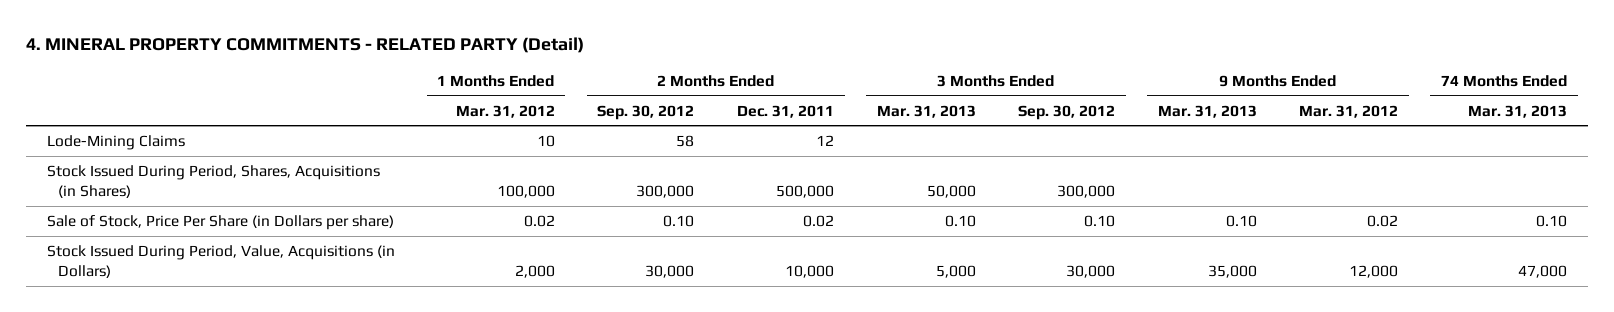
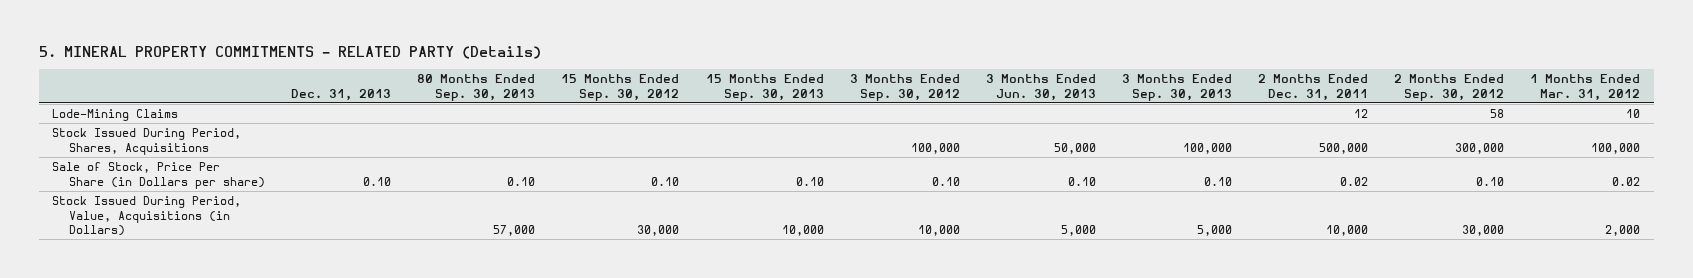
- 4. MINERAL PROPERTY COMMITMENTS - RELATED PARTY (Detail)
+ 5. MINERAL PROPERTY COMMITMENTS - RELATED PARTY (Details)
- | 1 Months Ended Mar. 31, 2012 | 2 Months Ended Sep. 30, 2012 | 2 Months Ended Dec. 31, 2011 | 3 Months Ended Mar. 31, 2013 | 3 Months Ended Sep. 30, 2012 | 9 Months Ended Mar. 31, 2013 | 9 Months Ended Mar. 31, 2012 | 74 Months Ended Mar. 31, 2013
+ | Dec. 31, 2013 | 80 Months Ended Sep. 30, 2013 | 15 Months Ended Sep. 30, 2012 | 15 Months Ended Sep. 30, 2013 | 3 Months Ended Sep. 30, 2012 | 3 Months Ended Jun. 30, 2013 | 3 Months Ended Sep. 30, 2013 | 2 Months Ended Dec. 31, 2011 | 2 Months Ended Sep. 30, 2012 | 1 Months Ended Mar. 31, 2012
- Stock Issued During Period, Shares, Acquisitions (in Shares) | 100,000 | 300,000 | 500,000 | 50,000 | 300,000 | | |
+ Stock Issued During Period, Shares, Acquisitions | | | | | 100,000 | 50,000 | 100,000 | 500,000 | 300,000 | 100,000
- Stock Issued During Period, Value, Acquisitions (in Dollars) | 2,000 | 30,000 | 10,000 | 5,000 | 30,000 | 35,000 | 12,000 | 47,000
+ Stock Issued During Period, Value, Acquisitions (in Dollars) | | 57,000 | 30,000 | 10,000 | 10,000 | 5,000 | 5,000 | 10,000 | 30,000 | 2,000

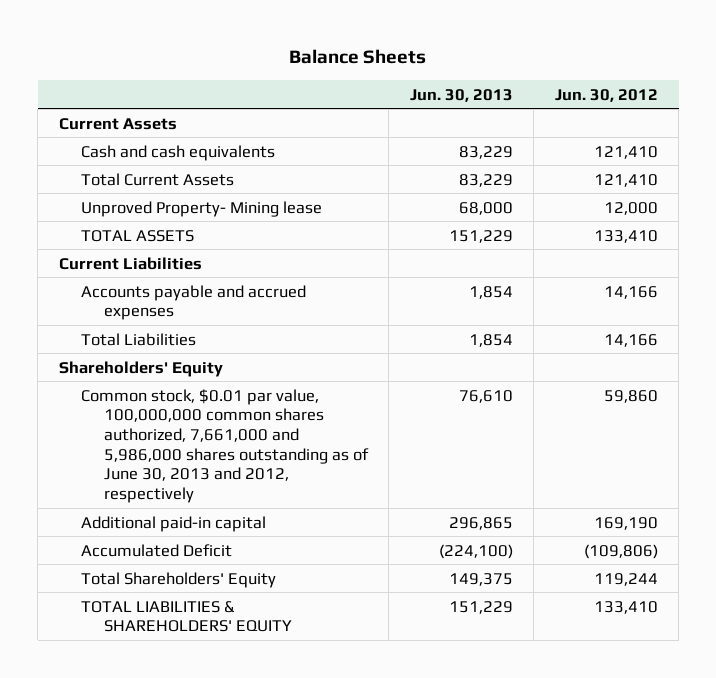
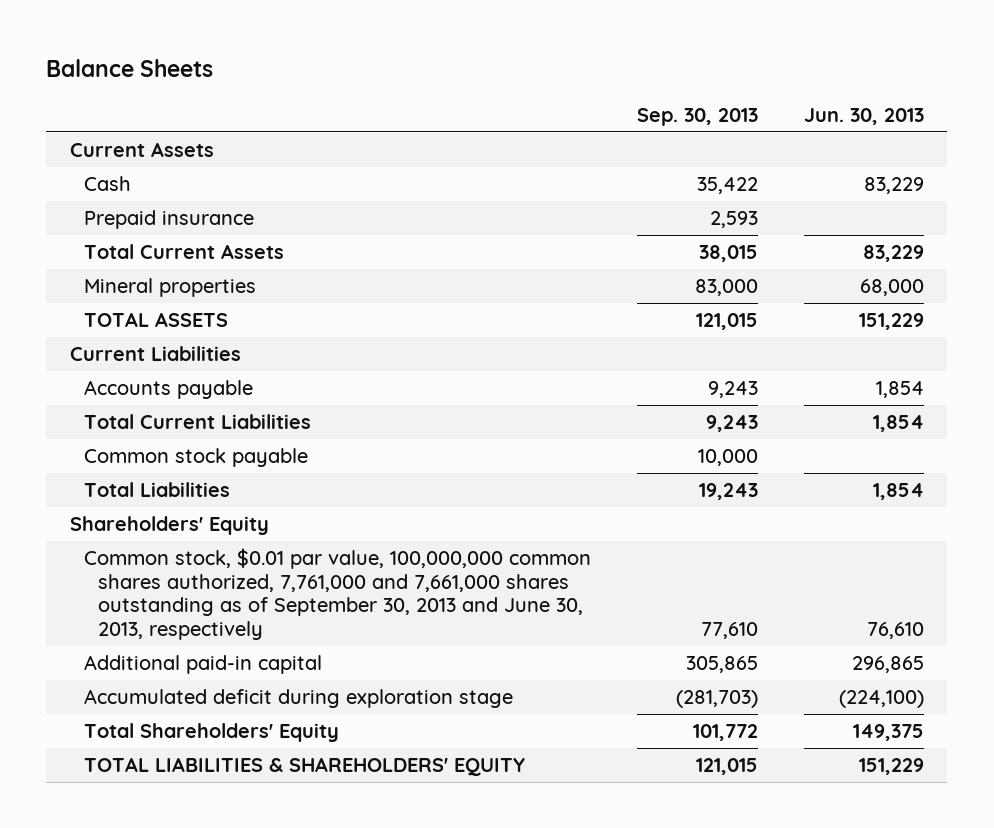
- | Jun. 30, 2013 | Jun. 30, 2012
+ | Sep. 30, 2013 | Jun. 30, 2013
- Cash and cash equivalents | 83,229 | 121,410
+ Cash | 35,422 | 83,229
+ Prepaid insurance | 2,593 |
- Unproved Property- Mining lease | 68,000 | 12,000
+ Mineral properties | 83,000 | 68,000
- Accounts payable and accrued expenses | 1,854 | 14,166
+ Accounts payable | 9,243 | 1,854
+ Total Current Liabilities | 9,243 | 1,854
+ Common stock payable | 10,000 |
- Common stock, $0.01 par value, 100,000,000 common shares authorized, 7,661,000 and 5,986,000 shares outstanding as of June 30, 2013 and 2012, respectively | 76,610 | 59,860
+ Common stock, $0.01 par value, 100,000,000 common shares authorized, 7,761,000 and 7,661,000 shares outstanding as of September 30, 2013 and June 30, 2013, respectively | 77,610 | 76,610
- Accumulated Deficit | (224,100) | (109,806)
+ Accumulated deficit during exploration stage | (281,703) | (224,100)

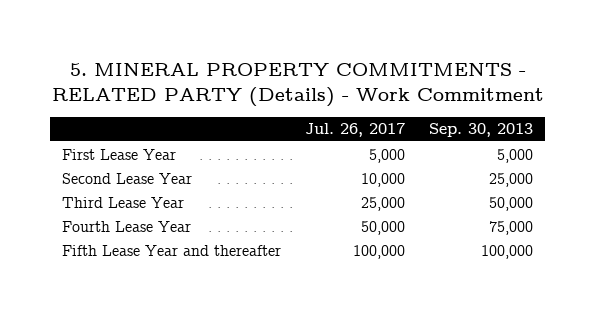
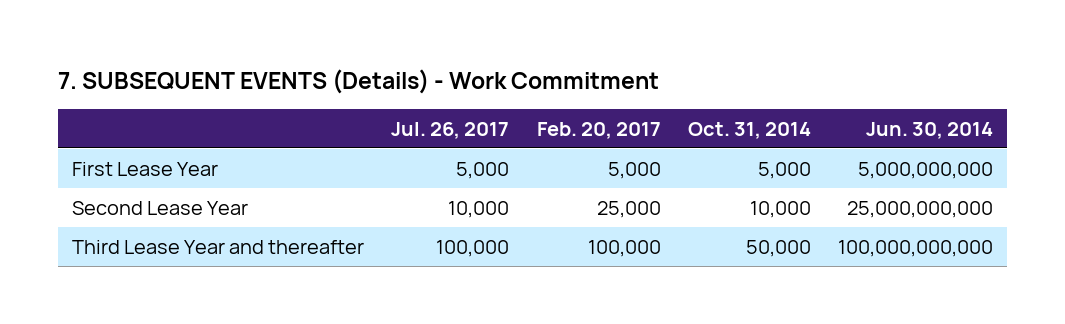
- 5. MINERAL PROPERTY COMMITMENTS - RELATED PARTY (Details) - Work Commitment
+ 7. SUBSEQUENT EVENTS (Details) - Work Commitment
- | Jul. 26, 2017 | Sep. 30, 2013
+ | Jul. 26, 2017 | Feb. 20, 2017 | Oct. 31, 2014 | Jun. 30, 2014
- Third Lease Year | 25,000 | 50,000
- Fourth Lease Year | 50,000 | 75,000
- Fifth Lease Year and thereafter | 100,000 | 100,000
+ Third Lease Year and thereafter | 100,000 | 100,000 | 50,000 | 100,000,000,000

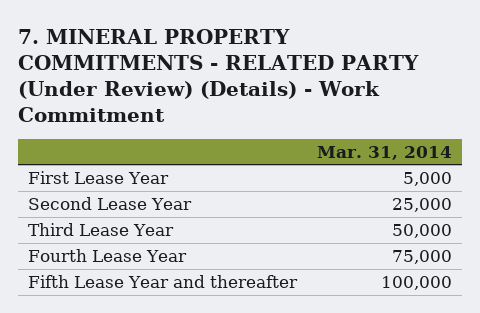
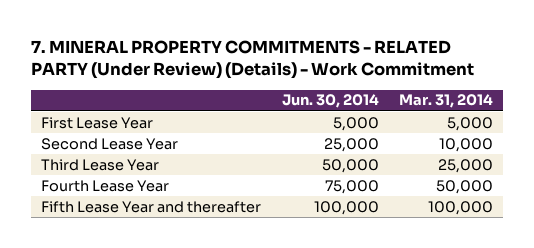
- | Mar. 31, 2014
+ | Jun. 30, 2014 | Mar. 31, 2014
- Second Lease Year | 25,000
- Third Lease Year | 50,000
- Fourth Lease Year | 75,000
+ Second Lease Year | 25,000 | 10,000
+ Third Lease Year | 50,000 | 25,000
+ Fourth Lease Year | 75,000 | 50,000

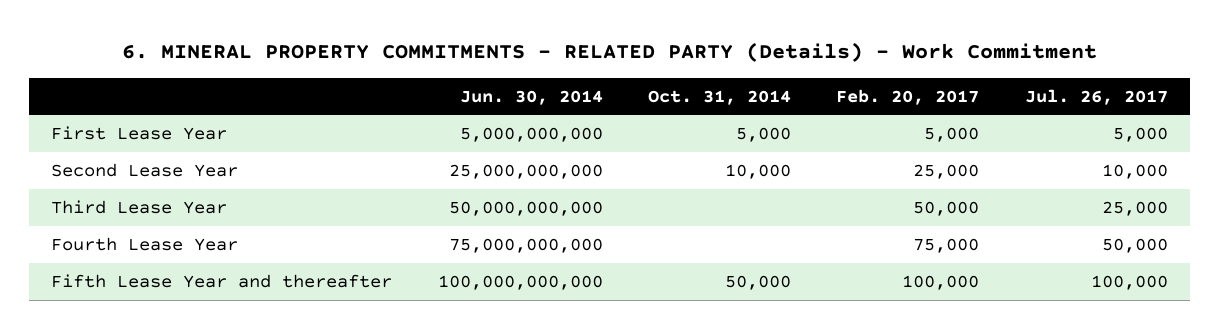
- 7. MINERAL PROPERTY COMMITMENTS - RELATED PARTY (Under Review) (Details) - Work Commitment
+ 6. MINERAL PROPERTY COMMITMENTS - RELATED PARTY (Details) - Work Commitment
- | Jun. 30, 2014 | Mar. 31, 2014
+ | Jun. 30, 2014 | Oct. 31, 2014 | Feb. 20, 2017 | Jul. 26, 2017
- First Lease Year | 5,000 | 5,000
- Second Lease Year | 25,000 | 10,000
- Third Lease Year | 50,000 | 25,000
- Fourth Lease Year | 75,000 | 50,000
- Fifth Lease Year and thereafter | 100,000 | 100,000
+ First Lease Year | 5,000,000,000 | 5,000 | 5,000 | 5,000
+ Second Lease Year | 25,000,000,000 | 10,000 | 25,000 | 10,000
+ Third Lease Year | 50,000,000,000 | | 50,000 | 25,000
+ Fourth Lease Year | 75,000,000,000 | | 75,000 | 50,000
+ Fifth Lease Year and thereafter | 100,000,000,000 | 50,000 | 100,000 | 100,000

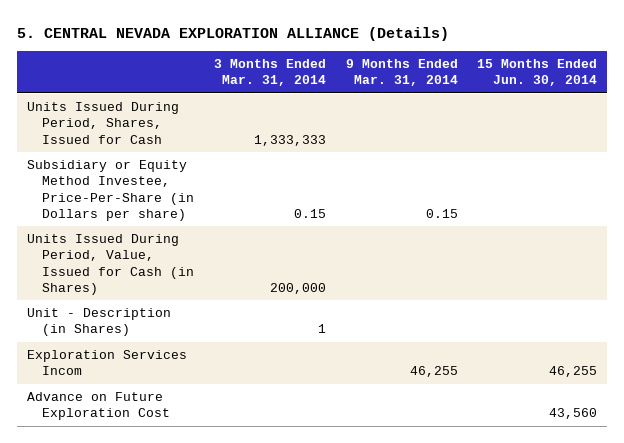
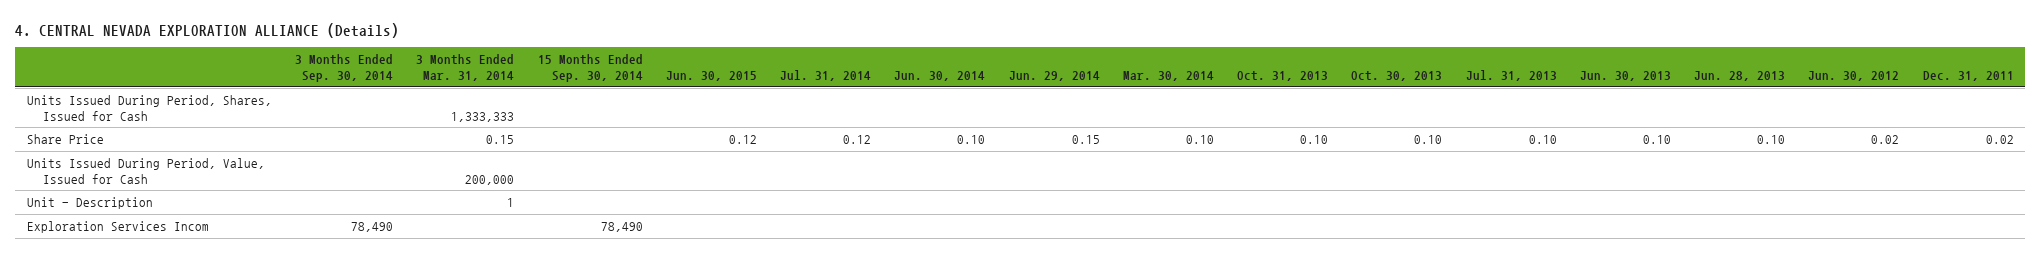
- 5. CENTRAL NEVADA EXPLORATION ALLIANCE (Details)
+ 4. CENTRAL NEVADA EXPLORATION ALLIANCE (Details)
- | 3 Months Ended Mar. 31, 2014 | 9 Months Ended Mar. 31, 2014 | 15 Months Ended Jun. 30, 2014
+ | 3 Months Ended Sep. 30, 2014 | 3 Months Ended Mar. 31, 2014 | 15 Months Ended Sep. 30, 2014 | Jun. 30, 2015 | Jul. 31, 2014 | Jun. 30, 2014 | Jun. 29, 2014 | Mar. 30, 2014 | Oct. 31, 2013 | Oct. 30, 2013 | Jul. 31, 2013 | Jun. 30, 2013 | Jun. 28, 2013 | Jun. 30, 2012 | Dec. 31, 2011
- Subsidiary or Equity Method Investee, Price-Per-Share (in Dollars per share) | 0.15 | 0.15 |
- Units Issued During Period, Value, Issued for Cash (in Shares) | 200,000 | |
- Unit - Description (in Shares) | 1 | |
+ Share Price | | 0.15 | | 0.12 | 0.12 | 0.10 | 0.15 | 0.10 | 0.10 | 0.10 | 0.10 | 0.10 | 0.10 | 0.02 | 0.02
+ Units Issued During Period, Value, Issued for Cash | | 200,000 | | | | | | | | | | | | |
+ Unit - Description | | 1 | | | | | | | | | | | | |
- Advance on Future Exploration Cost | | | 43,560

